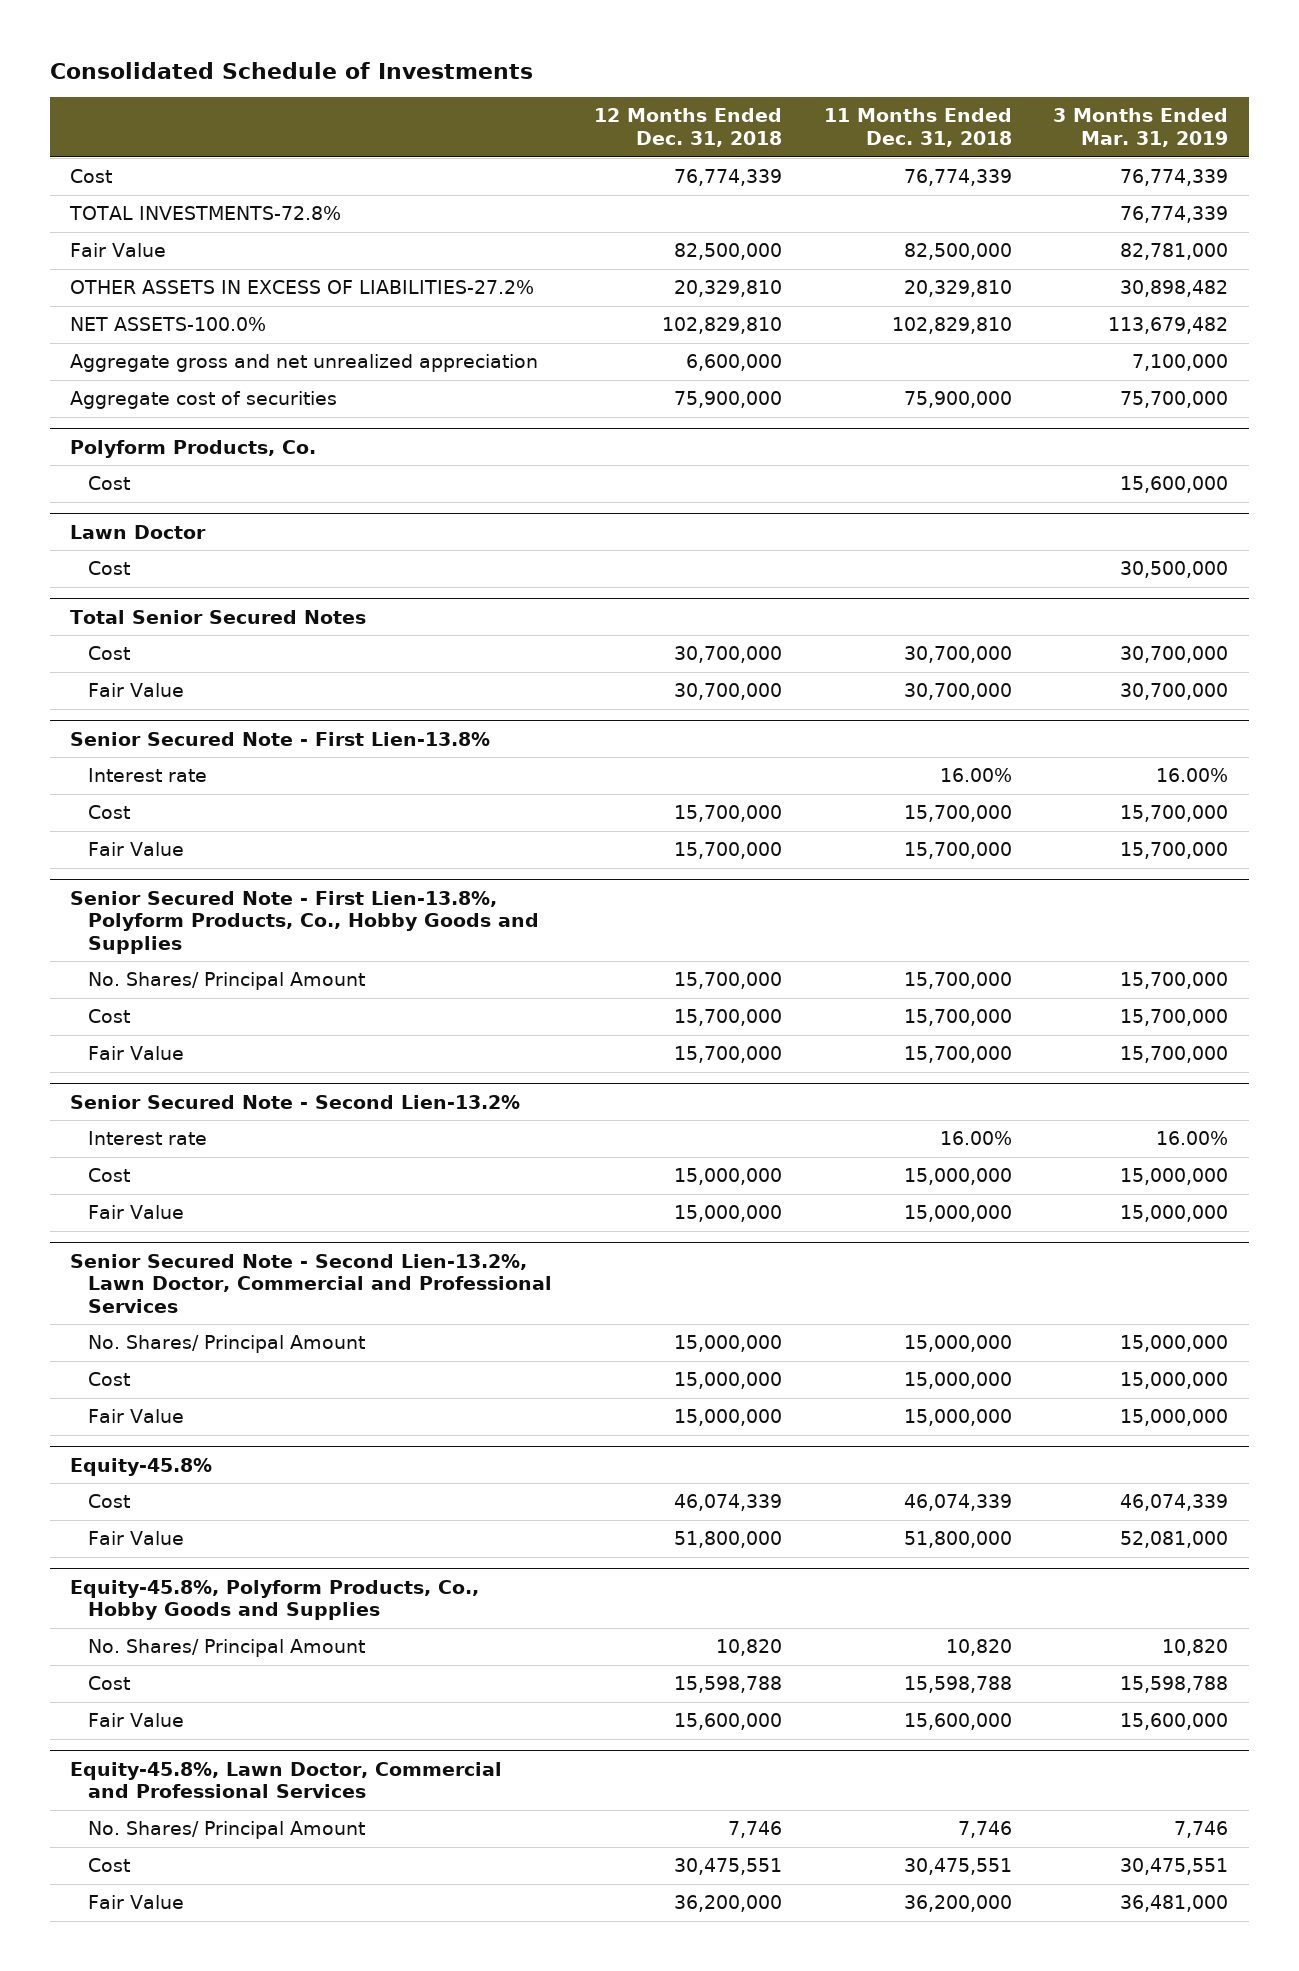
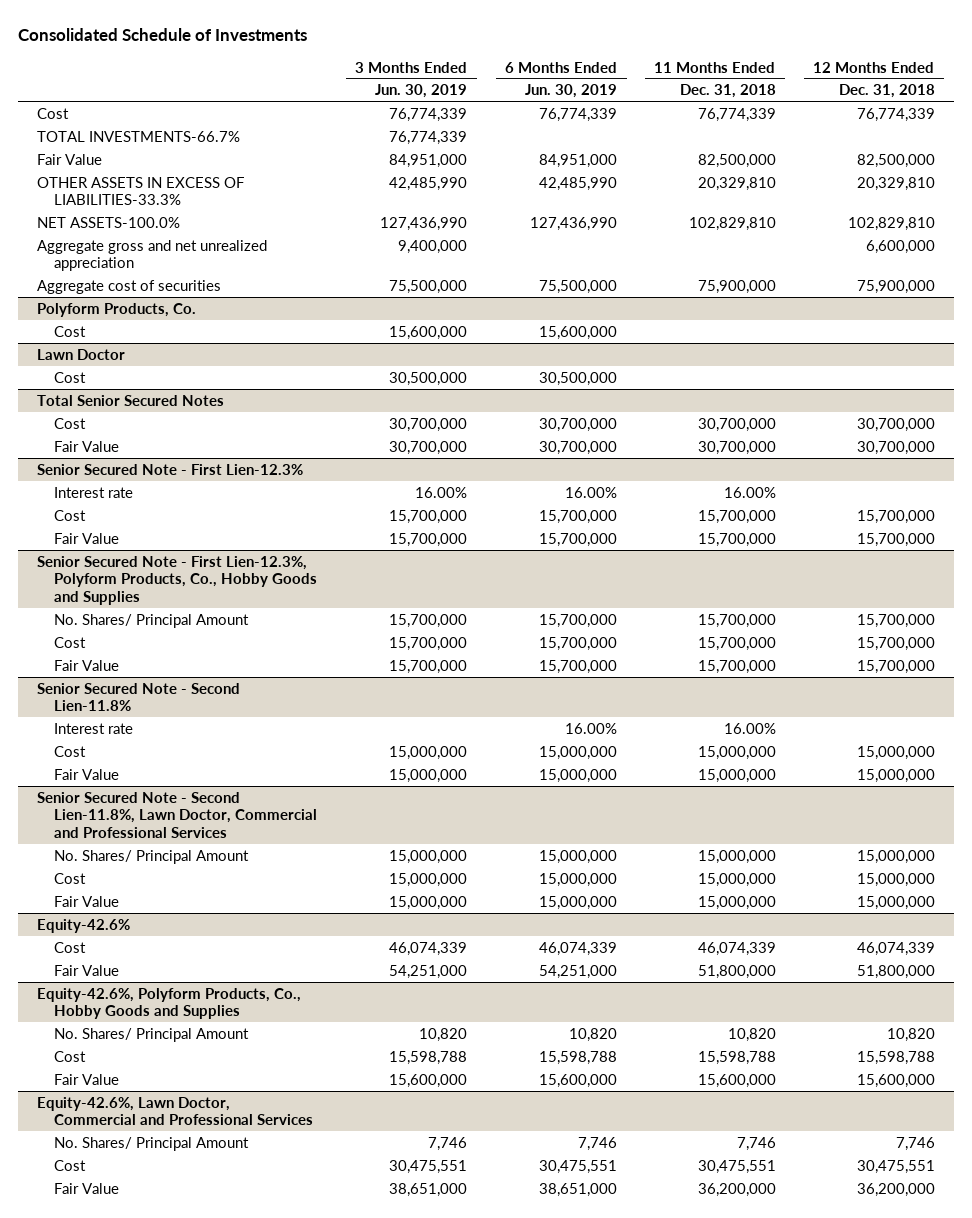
- | 12 Months Ended Dec. 31, 2018 | 11 Months Ended Dec. 31, 2018 | 3 Months Ended Mar. 31, 2019
+ | 3 Months Ended Jun. 30, 2019 | 6 Months Ended Jun. 30, 2019 | 11 Months Ended Dec. 31, 2018 | 12 Months Ended Dec. 31, 2018
- TOTAL INVESTMENTS-72.8% | | | 76,774,339
+ TOTAL INVESTMENTS-66.7% | 76,774,339 | | |
- OTHER ASSETS IN EXCESS OF LIABILITIES-27.2% | 20,329,810 | 20,329,810 | 30,898,482
+ OTHER ASSETS IN EXCESS OF LIABILITIES-33.3% | 42,485,990 | 42,485,990 | 20,329,810 | 20,329,810
- Senior Secured Note - First Lien-13.8%
+ Senior Secured Note - First Lien-12.3%
- Senior Secured Note - First Lien-13.8%, Polyform Products, Co., Hobby Goods and Supplies
+ Senior Secured Note - First Lien-12.3%, Polyform Products, Co., Hobby Goods and Supplies
- Senior Secured Note - Second Lien-13.2%
+ Senior Secured Note - Second Lien-11.8%
- Senior Secured Note - Second Lien-13.2%, Lawn Doctor, Commercial and Professional Services
+ Senior Secured Note - Second Lien-11.8%, Lawn Doctor, Commercial and Professional Services
- Equity-45.8%
+ Equity-42.6%
- Equity-45.8%, Polyform Products, Co., Hobby Goods and Supplies
+ Equity-42.6%, Polyform Products, Co., Hobby Goods and Supplies
- Equity-45.8%, Lawn Doctor, Commercial and Professional Services
+ Equity-42.6%, Lawn Doctor, Commercial and Professional Services

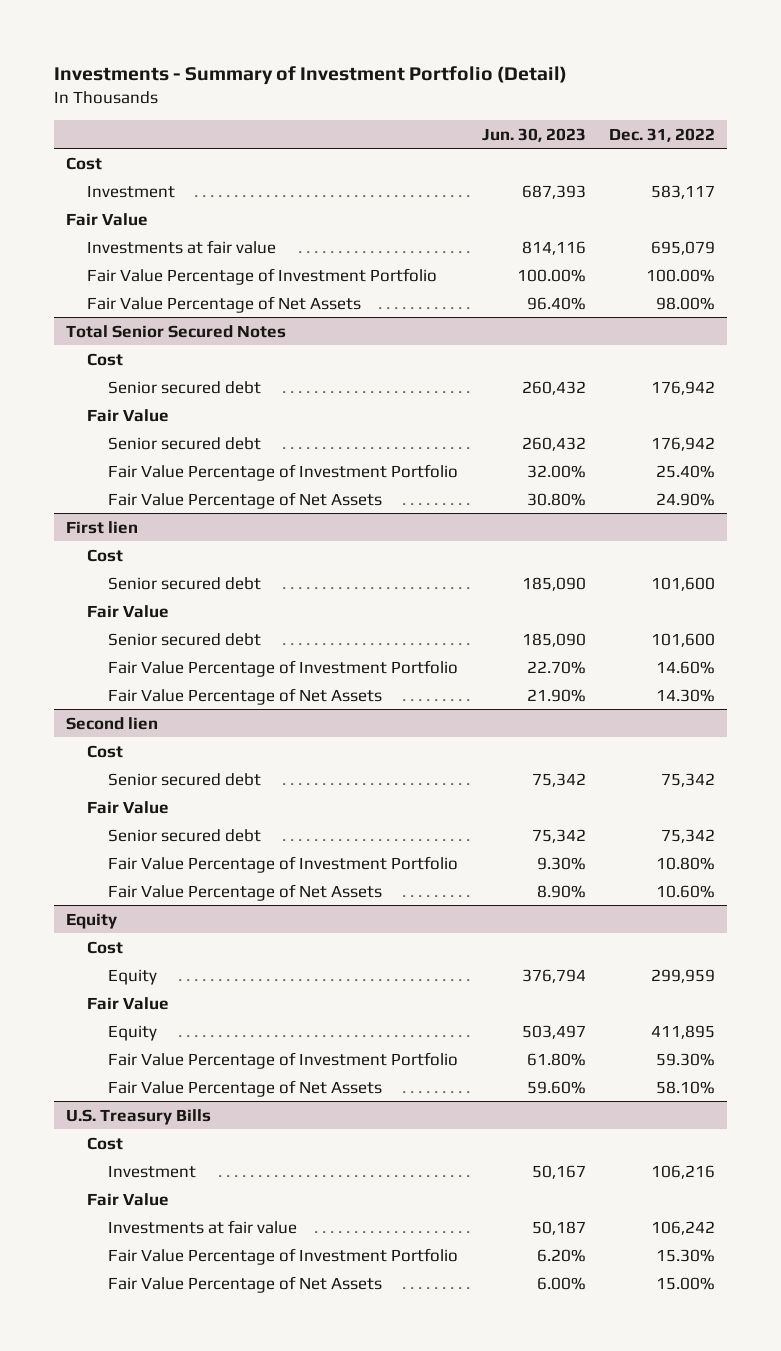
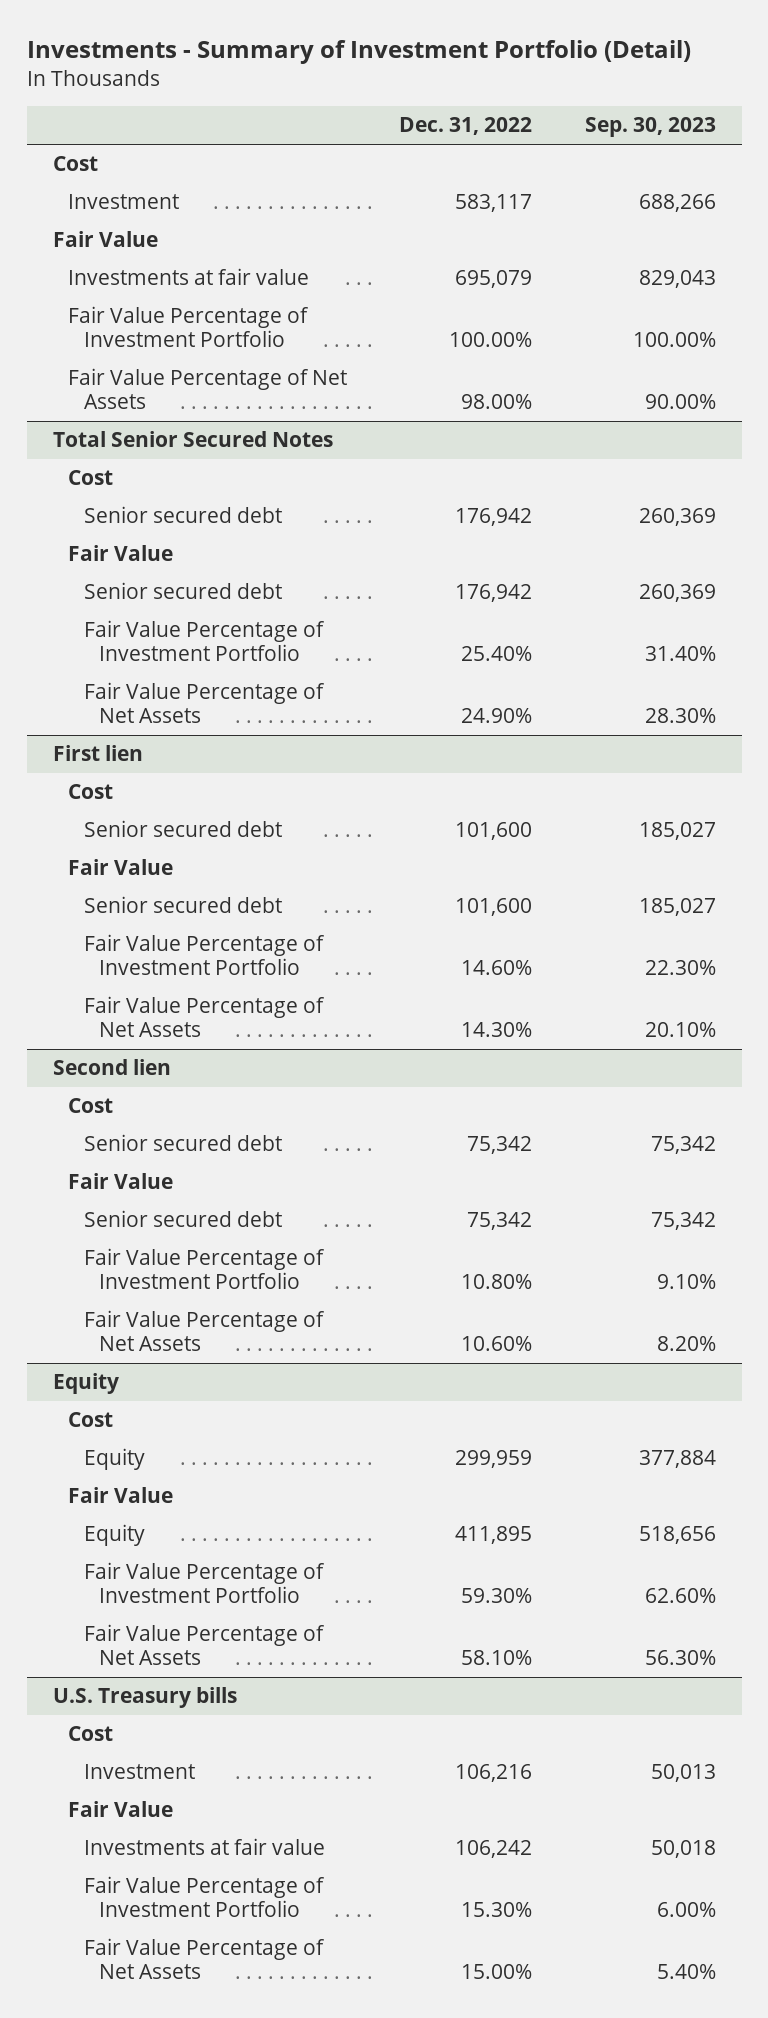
- | Jun. 30, 2023 | Dec. 31, 2022
+ | Dec. 31, 2022 | Sep. 30, 2023
- U.S. Treasury Bills
+ U.S. Treasury bills

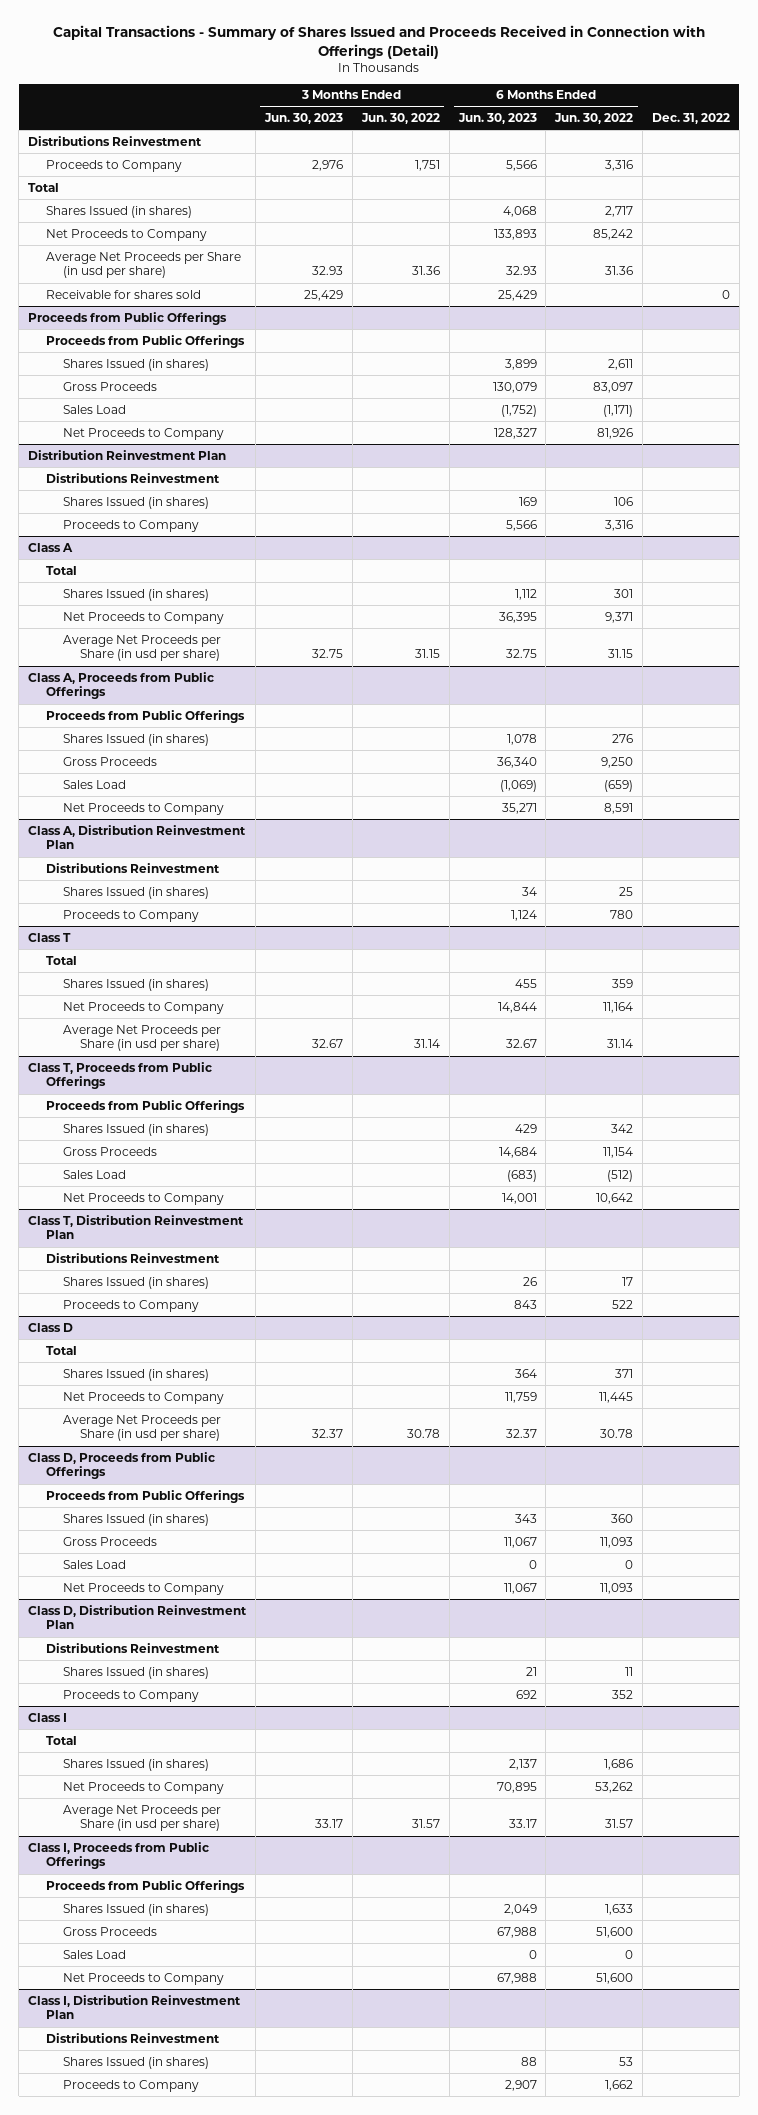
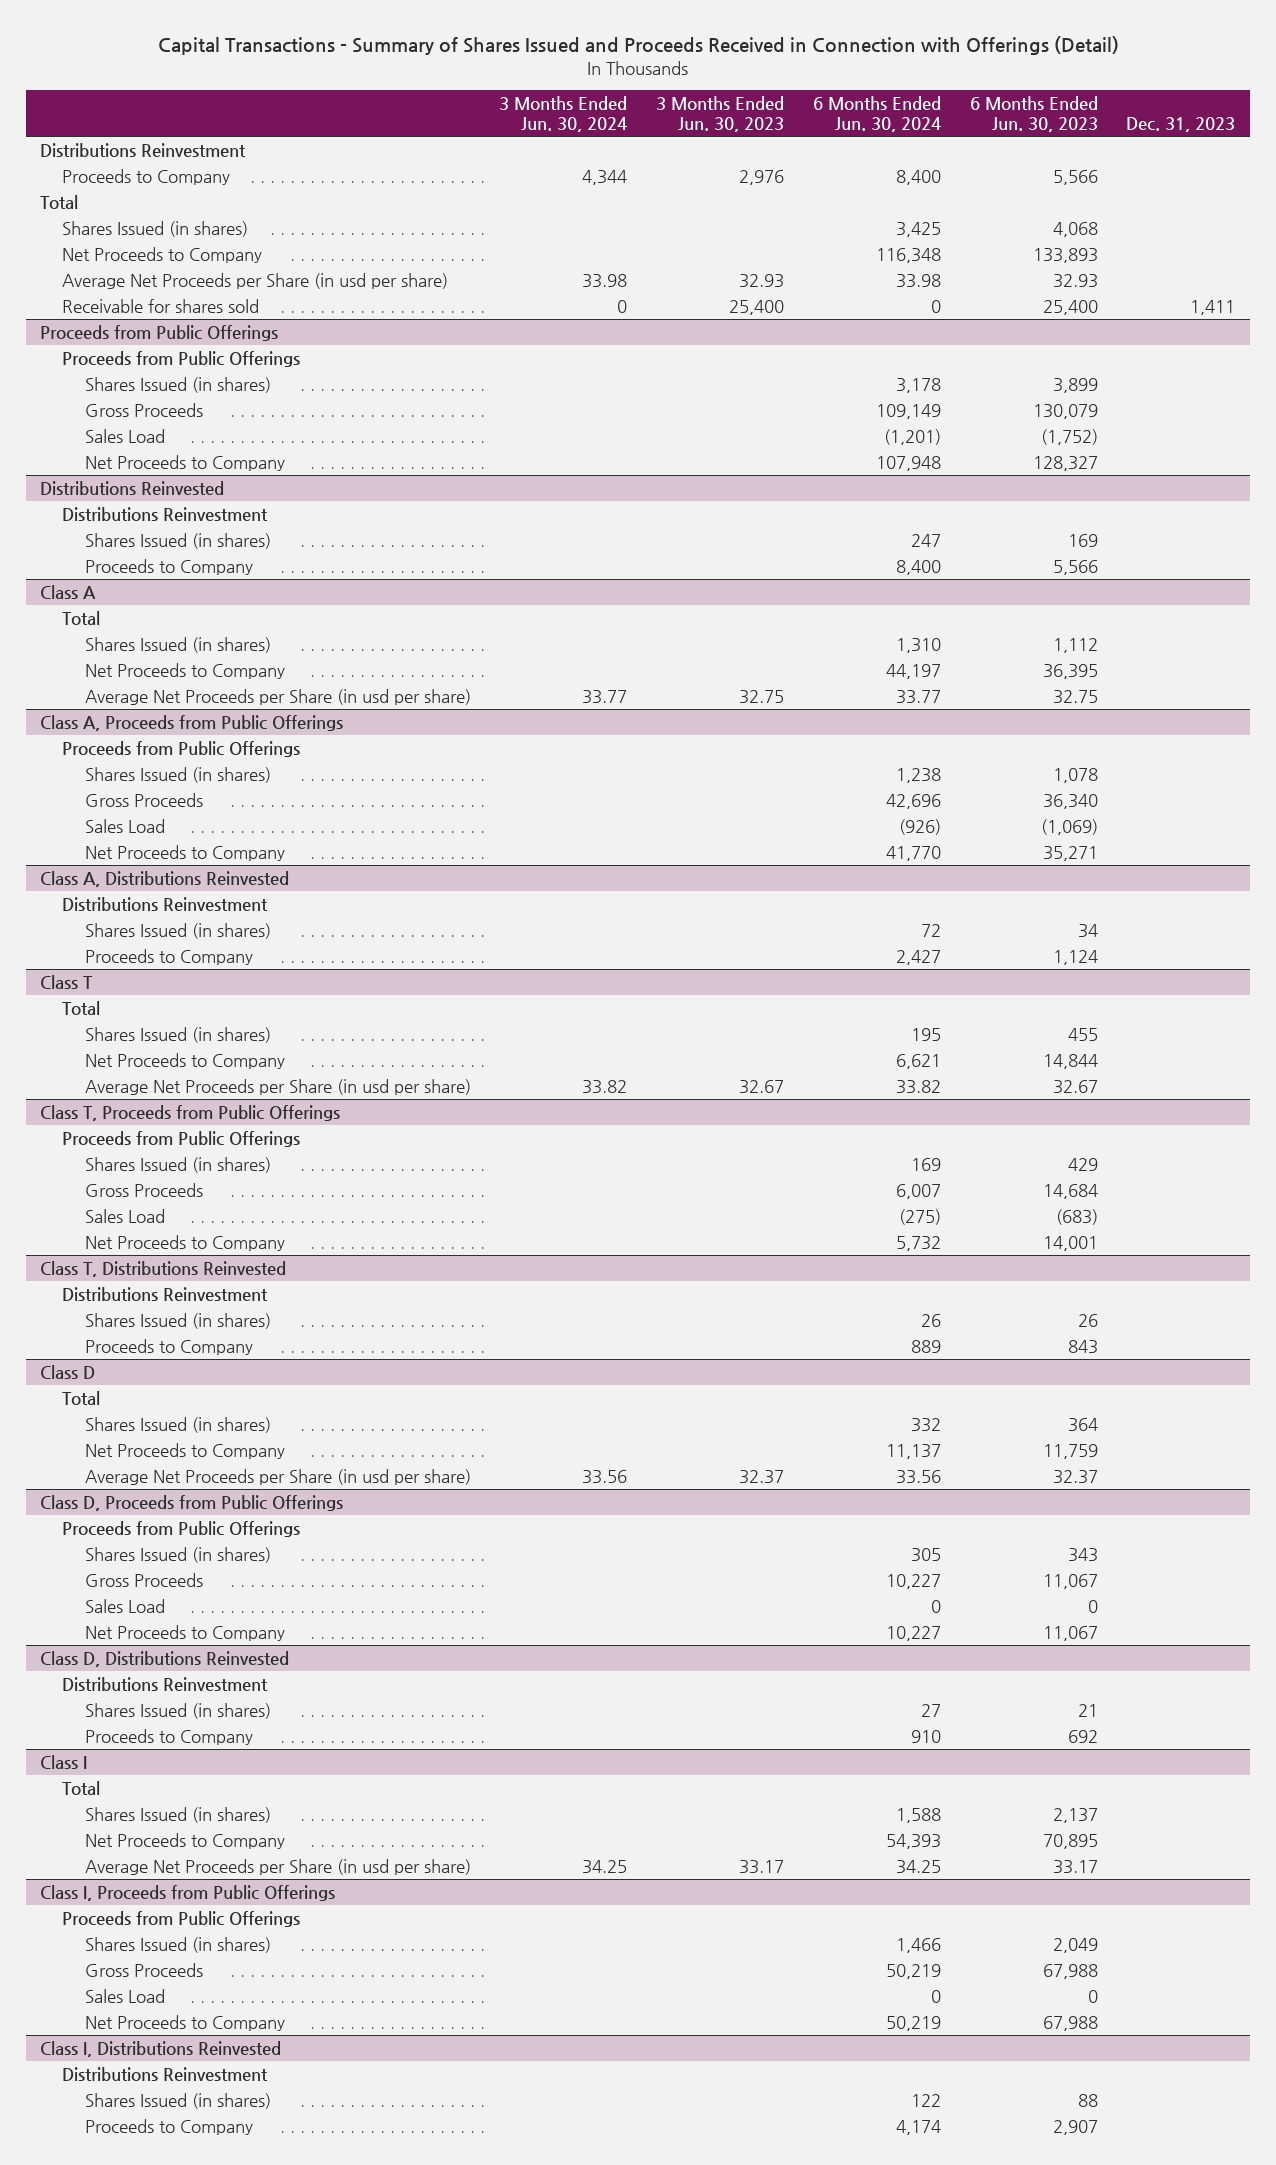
- | 3 Months Ended Jun. 30, 2023 | 3 Months Ended Jun. 30, 2022 | 6 Months Ended Jun. 30, 2023 | 6 Months Ended Jun. 30, 2022 | Dec. 31, 2022
+ | 3 Months Ended Jun. 30, 2024 | 3 Months Ended Jun. 30, 2023 | 6 Months Ended Jun. 30, 2024 | 6 Months Ended Jun. 30, 2023 | Dec. 31, 2023
- Receivable for shares sold | 25,429 | | 25,429 | | 0
+ Receivable for shares sold | 0 | 25,400 | 0 | 25,400 | 1,411
- Distribution Reinvestment Plan
+ Distributions Reinvested
- Class A, Distribution Reinvestment Plan
+ Class A, Distributions Reinvested
- Class T, Distribution Reinvestment Plan
+ Class T, Distributions Reinvested
- Class D, Distribution Reinvestment Plan
+ Class D, Distributions Reinvested
- Class I, Distribution Reinvestment Plan
+ Class I, Distributions Reinvested

